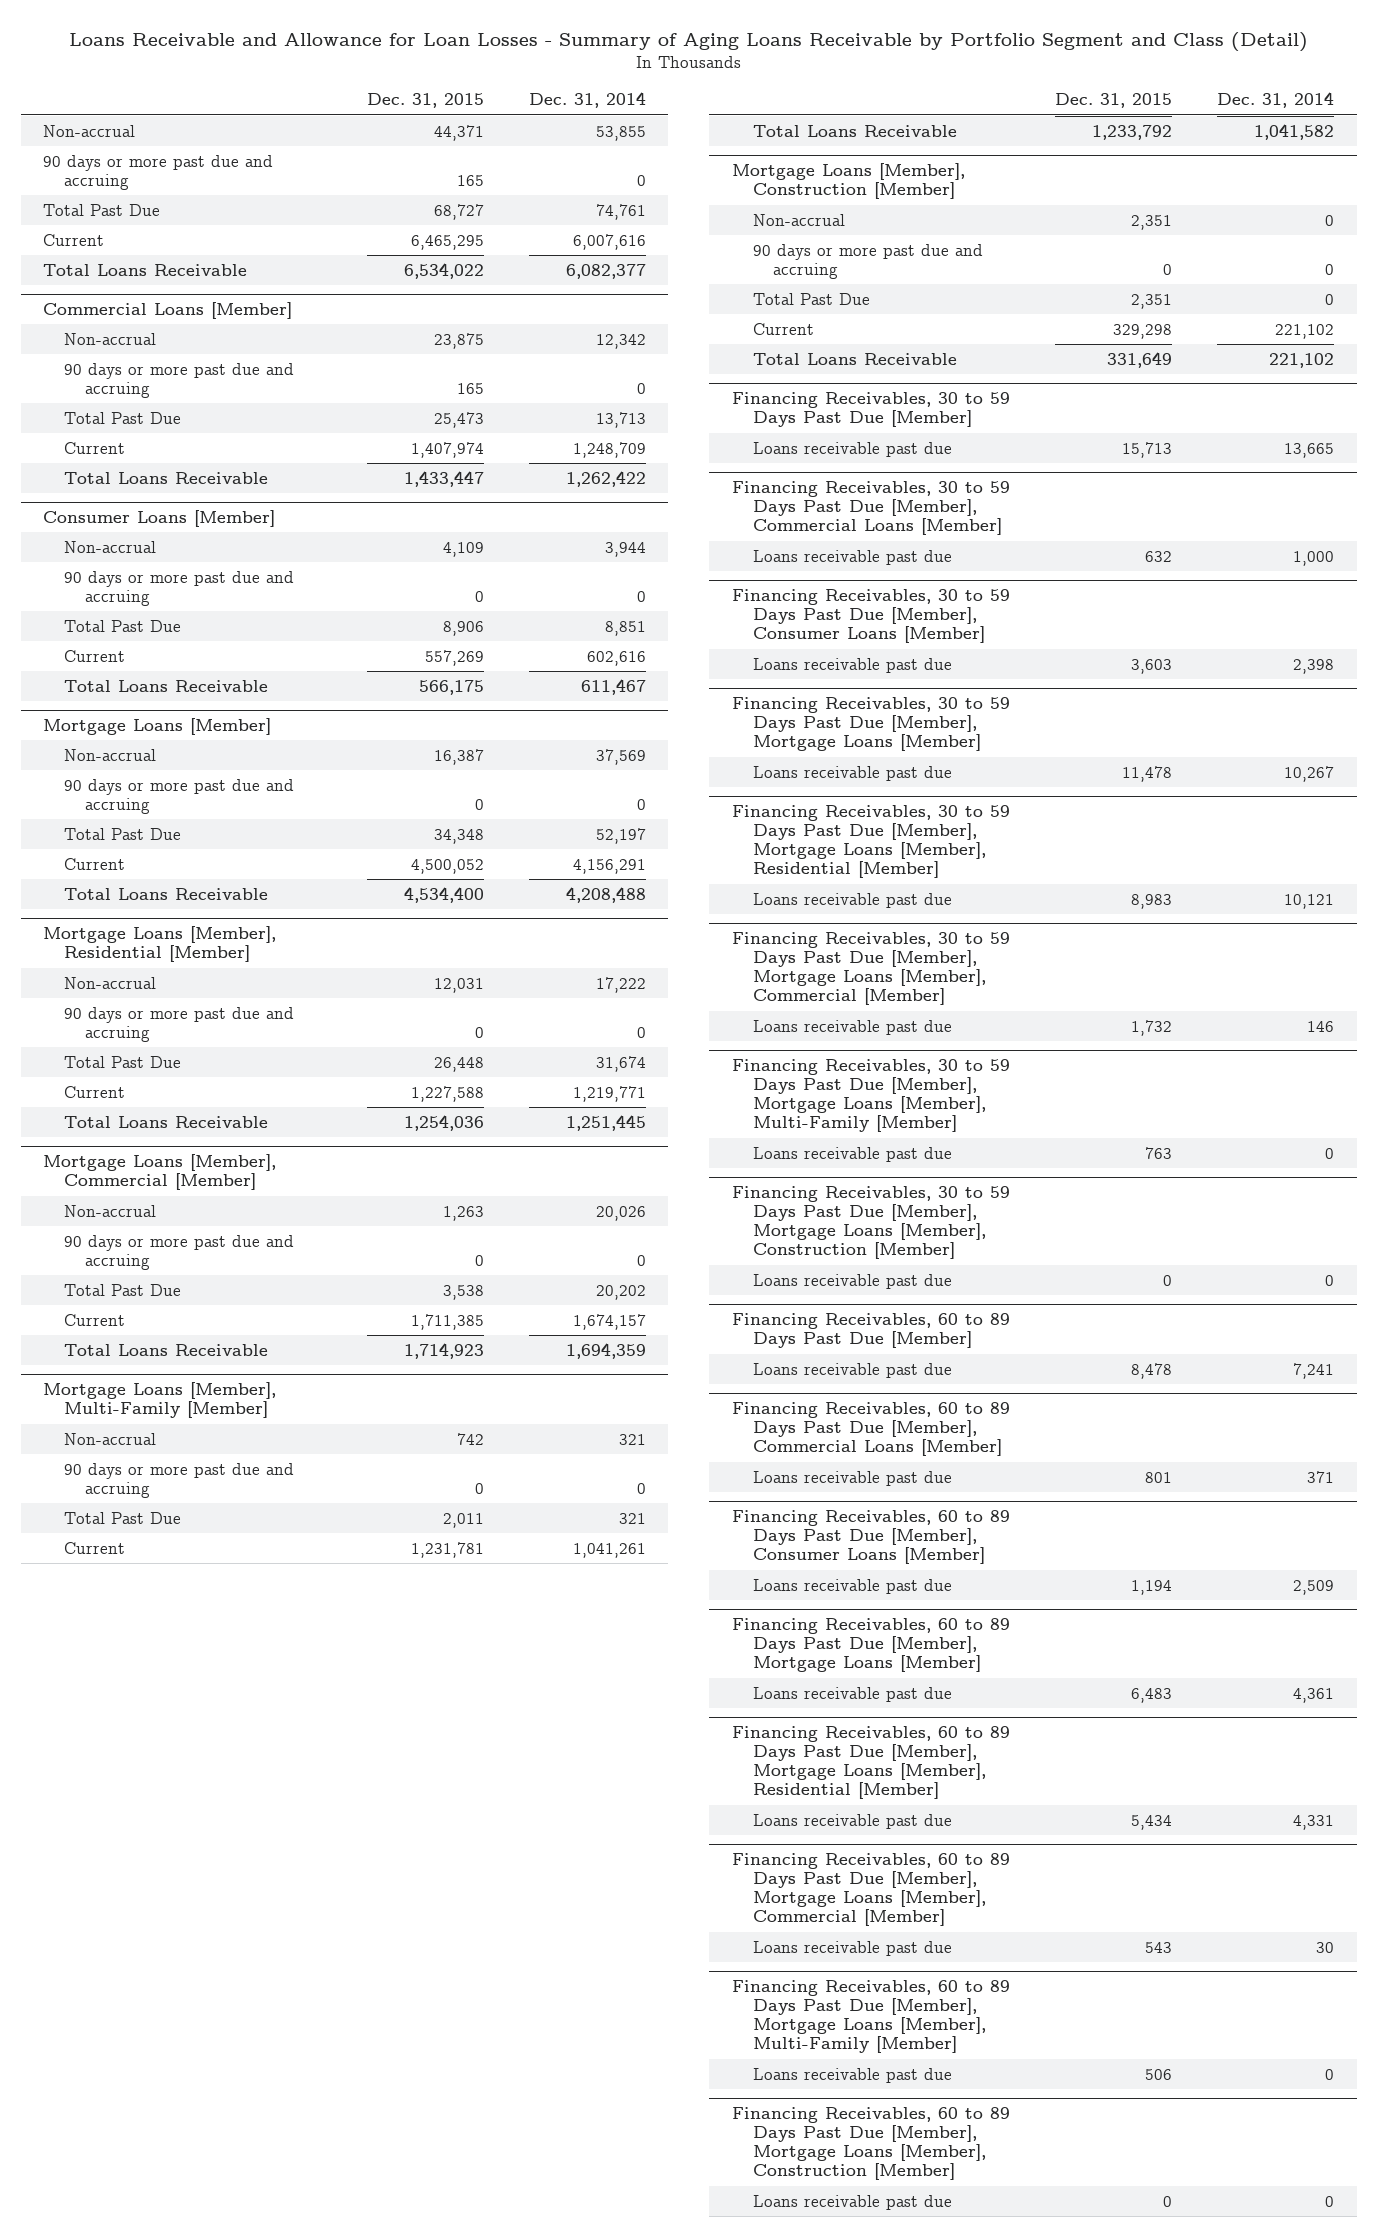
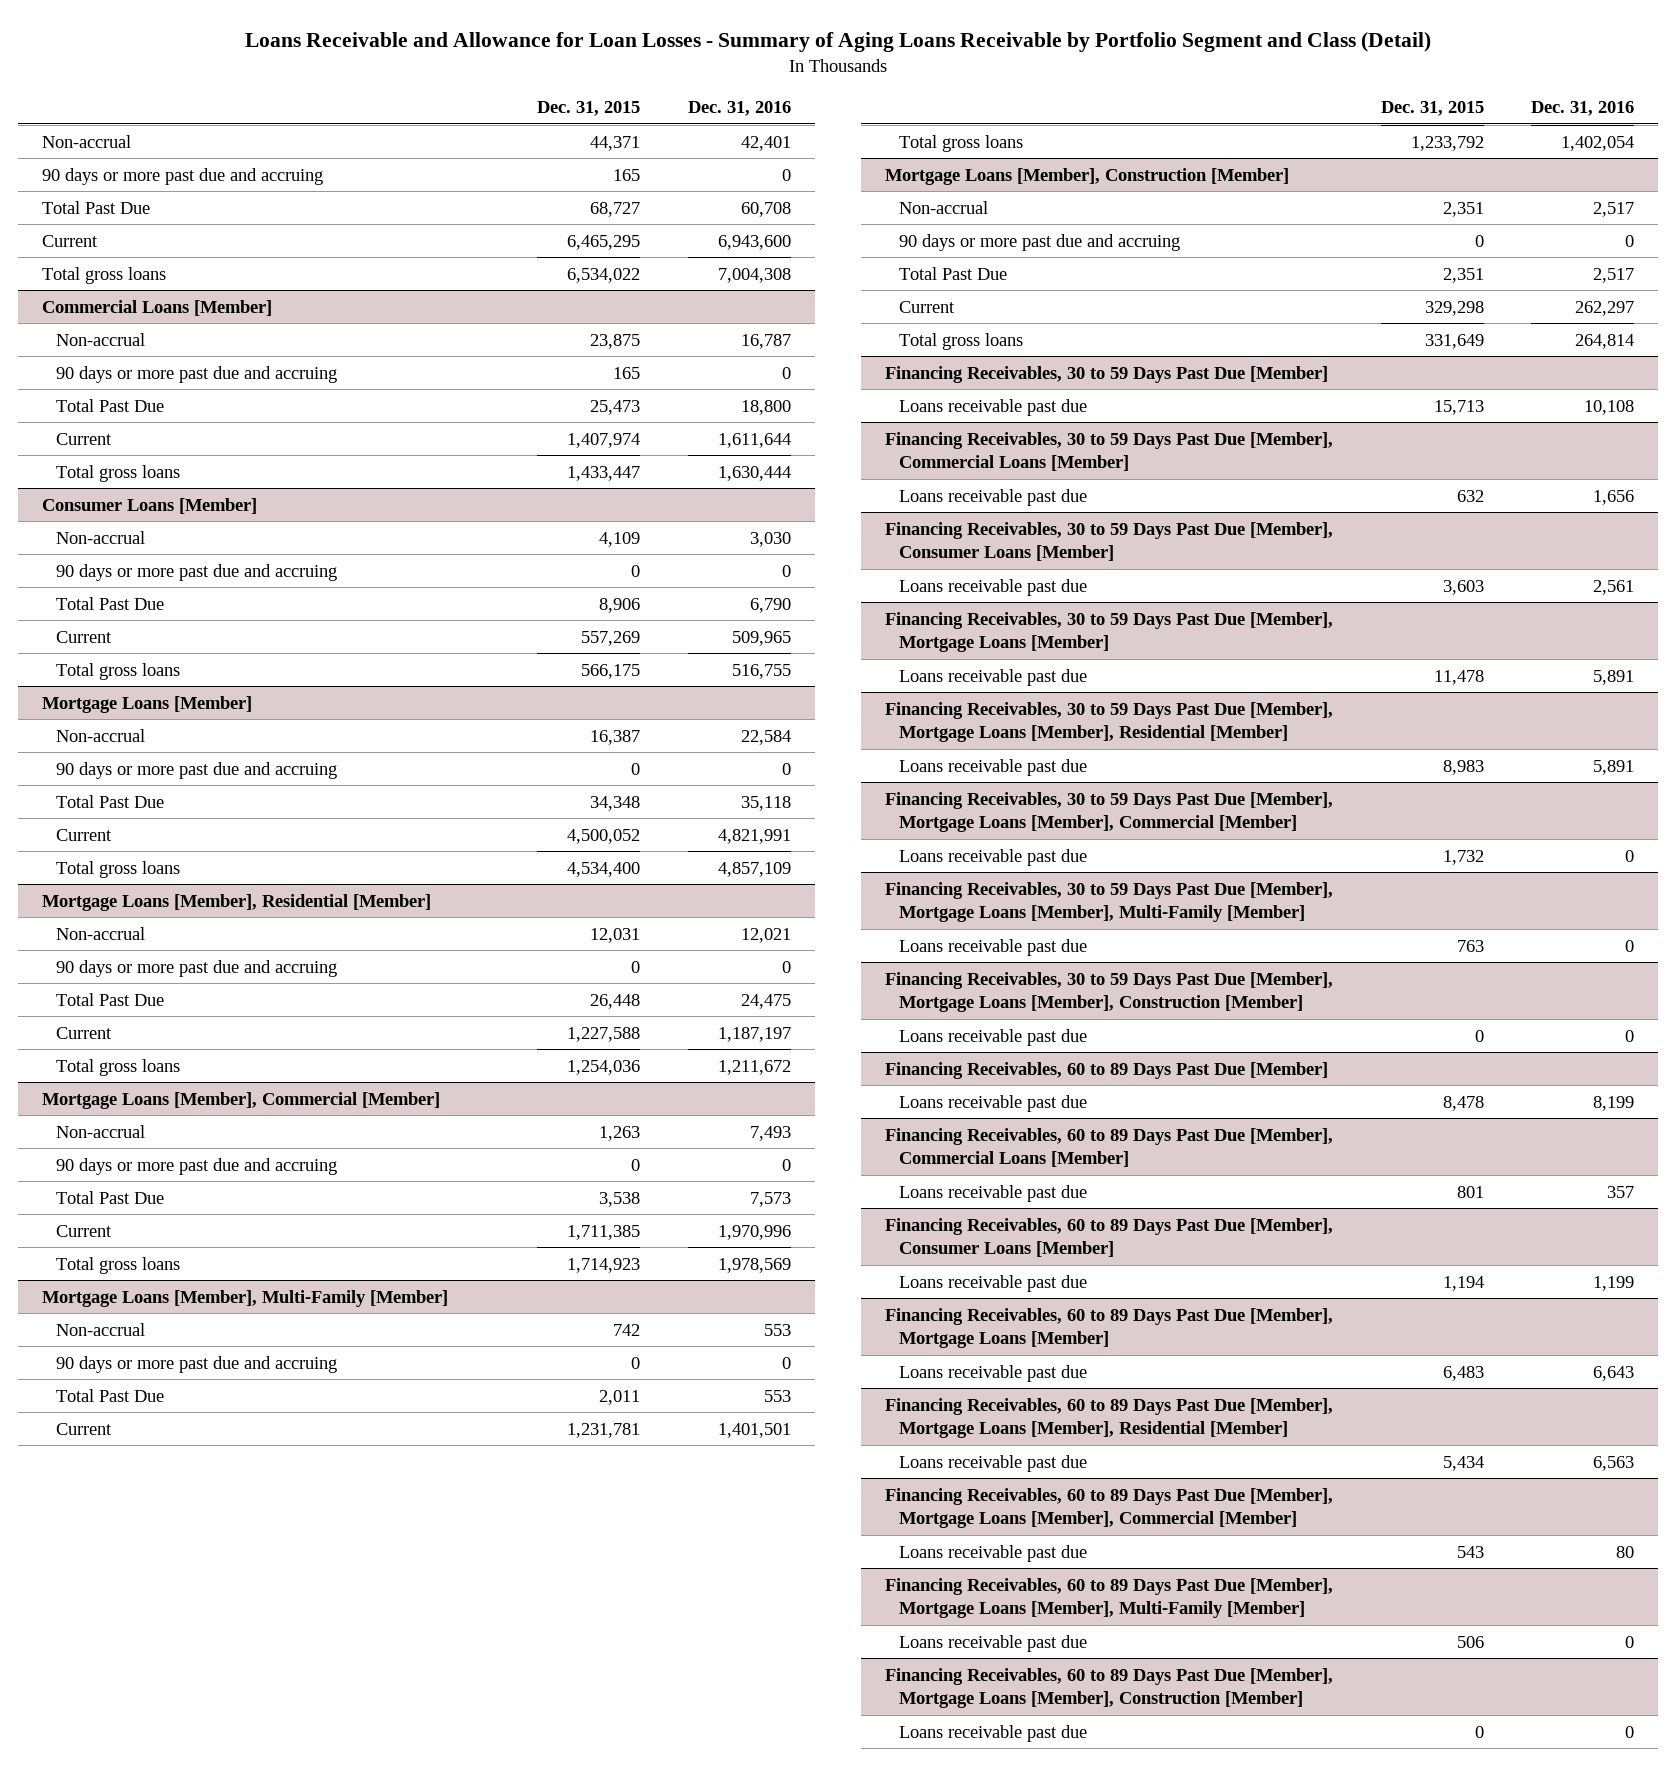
- | Dec. 31, 2015 | Dec. 31, 2014
+ | Dec. 31, 2015 | Dec. 31, 2016
- Total Loans Receivable | 6,534,022 | 6,082,377
+ Total gross loans | 6,534,022 | 7,004,308
@ Commercial Loans [Member]
- Total Loans Receivable | 1,433,447 | 1,262,422
+ Total gross loans | 1,433,447 | 1,630,444
@ Consumer Loans [Member]
- Total Loans Receivable | 566,175 | 611,467
+ Total gross loans | 566,175 | 516,755
@ Mortgage Loans [Member]
- Total Loans Receivable | 4,534,400 | 4,208,488
+ Total gross loans | 4,534,400 | 4,857,109
@ Mortgage Loans [Member], Residential [Member]
- Total Loans Receivable | 1,254,036 | 1,251,445
+ Total gross loans | 1,254,036 | 1,211,672
@ Mortgage Loans [Member], Commercial [Member]
- Total Loans Receivable | 1,714,923 | 1,694,359
+ Total gross loans | 1,714,923 | 1,978,569
@ Mortgage Loans [Member], Multi-Family [Member]
- Total Loans Receivable | 1,233,792 | 1,041,582
+ Total gross loans | 1,233,792 | 1,402,054
@ Mortgage Loans [Member], Construction [Member]
- Total Loans Receivable | 331,649 | 221,102
+ Total gross loans | 331,649 | 264,814

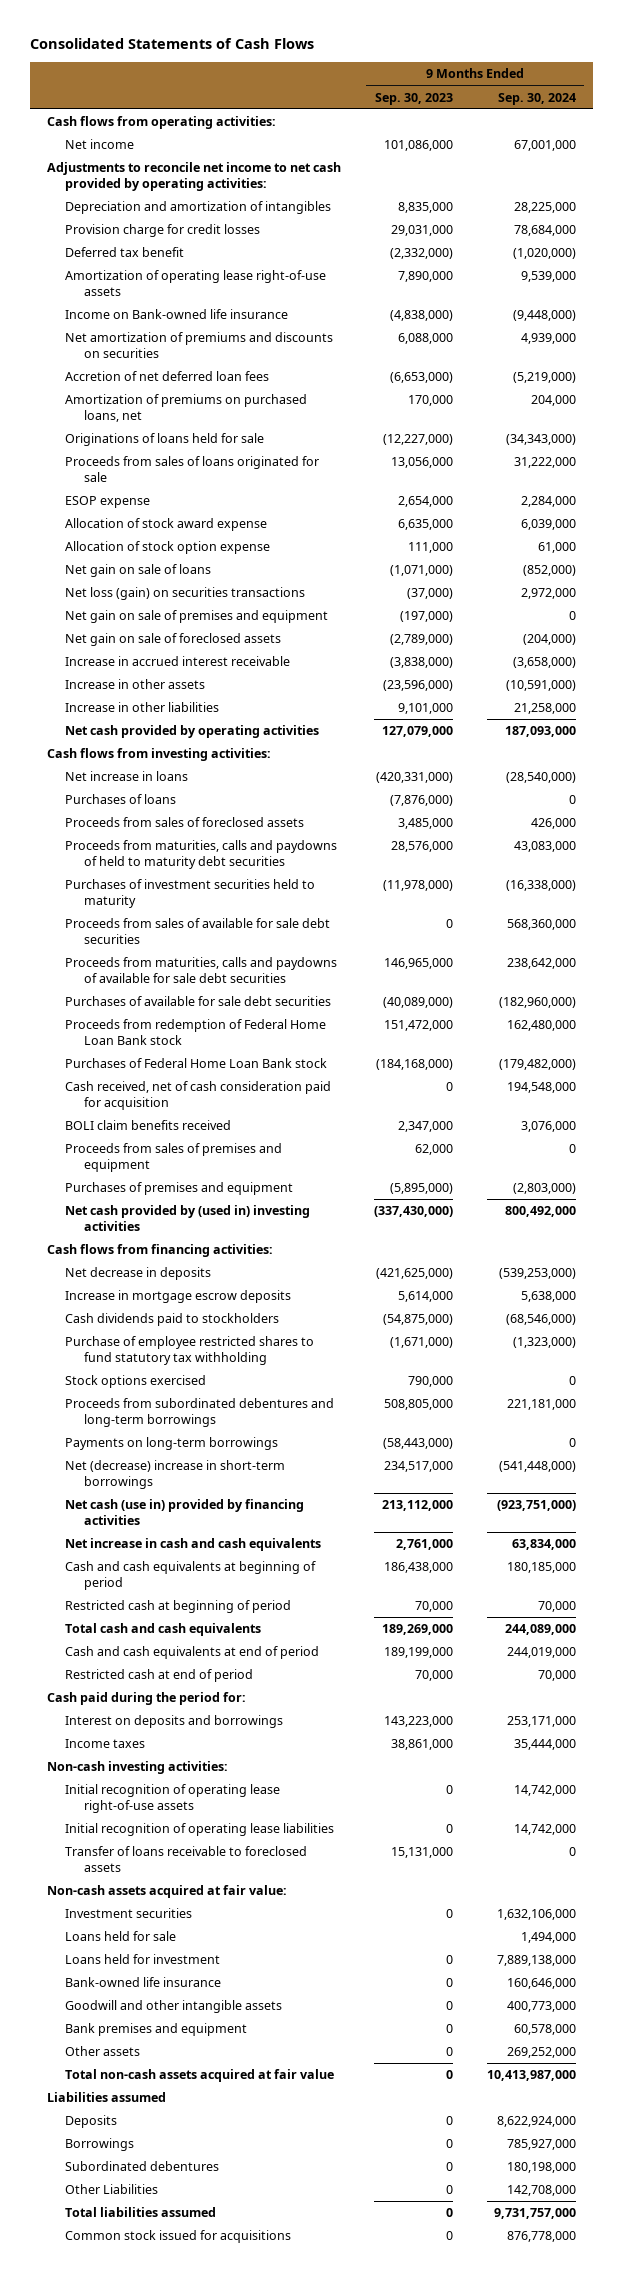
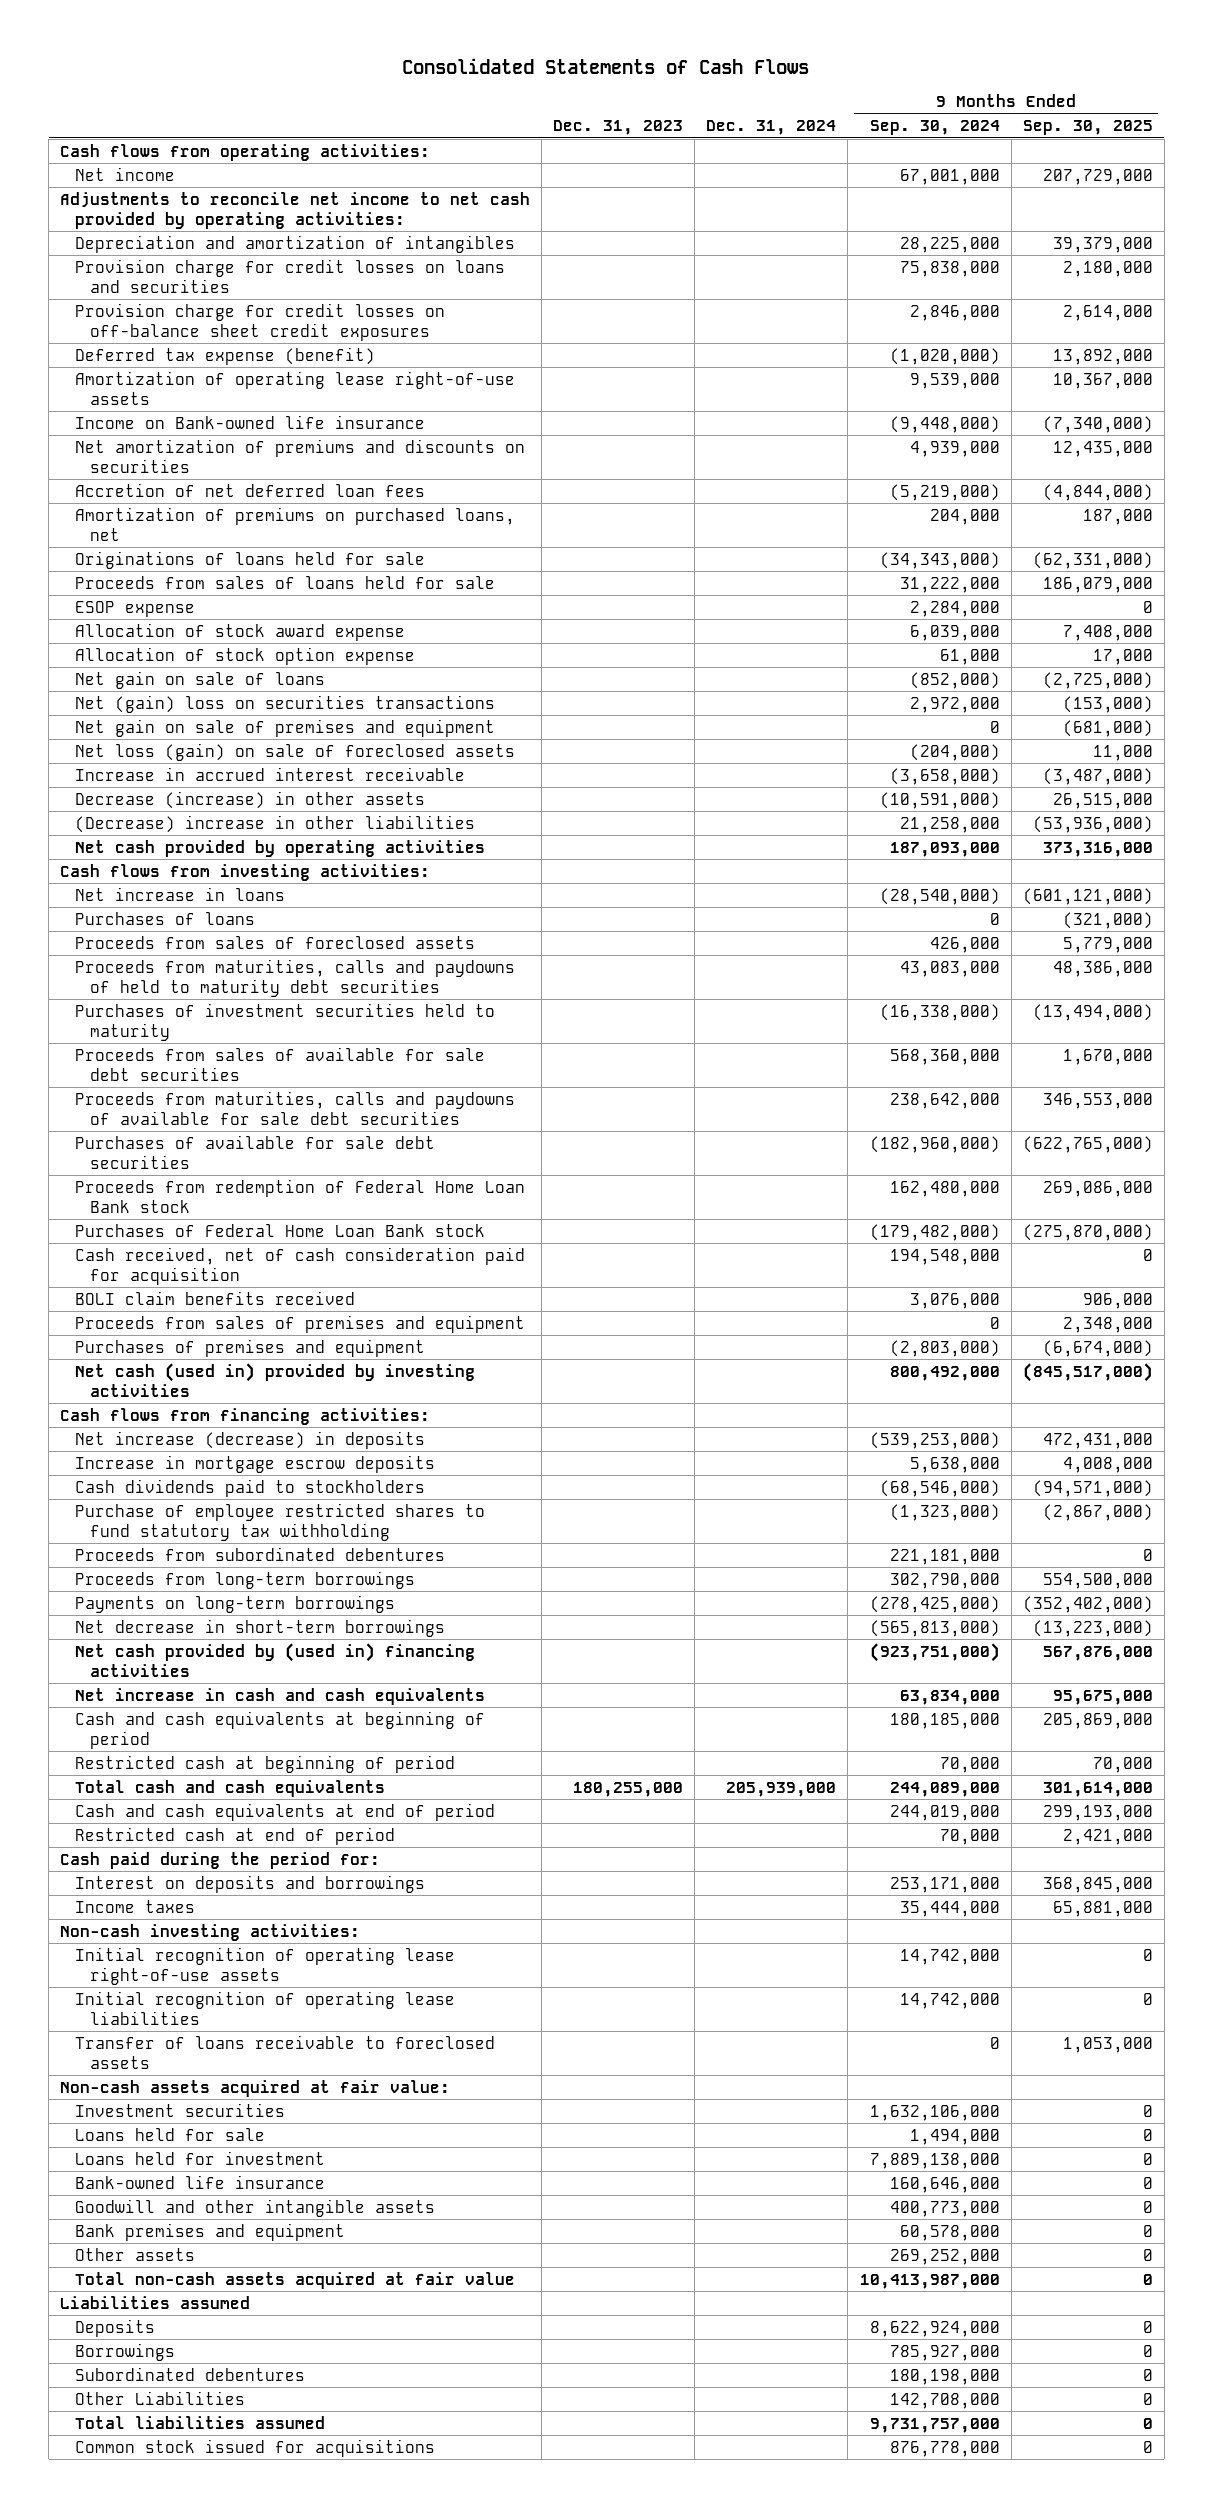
- | 9 Months Ended Sep. 30, 2023 | 9 Months Ended Sep. 30, 2024
+ | Dec. 31, 2023 | Dec. 31, 2024 | 9 Months Ended Sep. 30, 2024 | 9 Months Ended Sep. 30, 2025
- Provision charge for credit losses | 29,031,000 | 78,684,000
- Deferred tax benefit | (2,332,000) | (1,020,000)
+ Provision charge for credit losses on loans and securities | | | 75,838,000 | 2,180,000
+ Provision charge for credit losses on off-balance sheet credit exposures | | | 2,846,000 | 2,614,000
+ Deferred tax expense (benefit) | | | (1,020,000) | 13,892,000
- Proceeds from sales of loans originated for sale | 13,056,000 | 31,222,000
+ Proceeds from sales of loans held for sale | | | 31,222,000 | 186,079,000
- Net loss (gain) on securities transactions | (37,000) | 2,972,000
+ Net (gain) loss on securities transactions | | | 2,972,000 | (153,000)
- Net gain on sale of foreclosed assets | (2,789,000) | (204,000)
+ Net loss (gain) on sale of foreclosed assets | | | (204,000) | 11,000
- Increase in other assets | (23,596,000) | (10,591,000)
- Increase in other liabilities | 9,101,000 | 21,258,000
+ Decrease (increase) in other assets | | | (10,591,000) | 26,515,000
+ (Decrease) increase in other liabilities | | | 21,258,000 | (53,936,000)
- Net cash provided by (used in) investing activities | (337,430,000) | 800,492,000
+ Net cash (used in) provided by investing activities | | | 800,492,000 | (845,517,000)
- Net decrease in deposits | (421,625,000) | (539,253,000)
+ Net increase (decrease) in deposits | | | (539,253,000) | 472,431,000
- Stock options exercised | 790,000 | 0
- Proceeds from subordinated debentures and long-term borrowings | 508,805,000 | 221,181,000
- Payments on long-term borrowings | (58,443,000) | 0
- Net (decrease) increase in short-term borrowings | 234,517,000 | (541,448,000)
- Net cash (use in) provided by financing activities | 213,112,000 | (923,751,000)
+ Proceeds from subordinated debentures | | | 221,181,000 | 0
+ Proceeds from long-term borrowings | | | 302,790,000 | 554,500,000
+ Payments on long-term borrowings | | | (278,425,000) | (352,402,000)
+ Net decrease in short-term borrowings | | | (565,813,000) | (13,223,000)
+ Net cash provided by (used in) financing activities | | | (923,751,000) | 567,876,000

